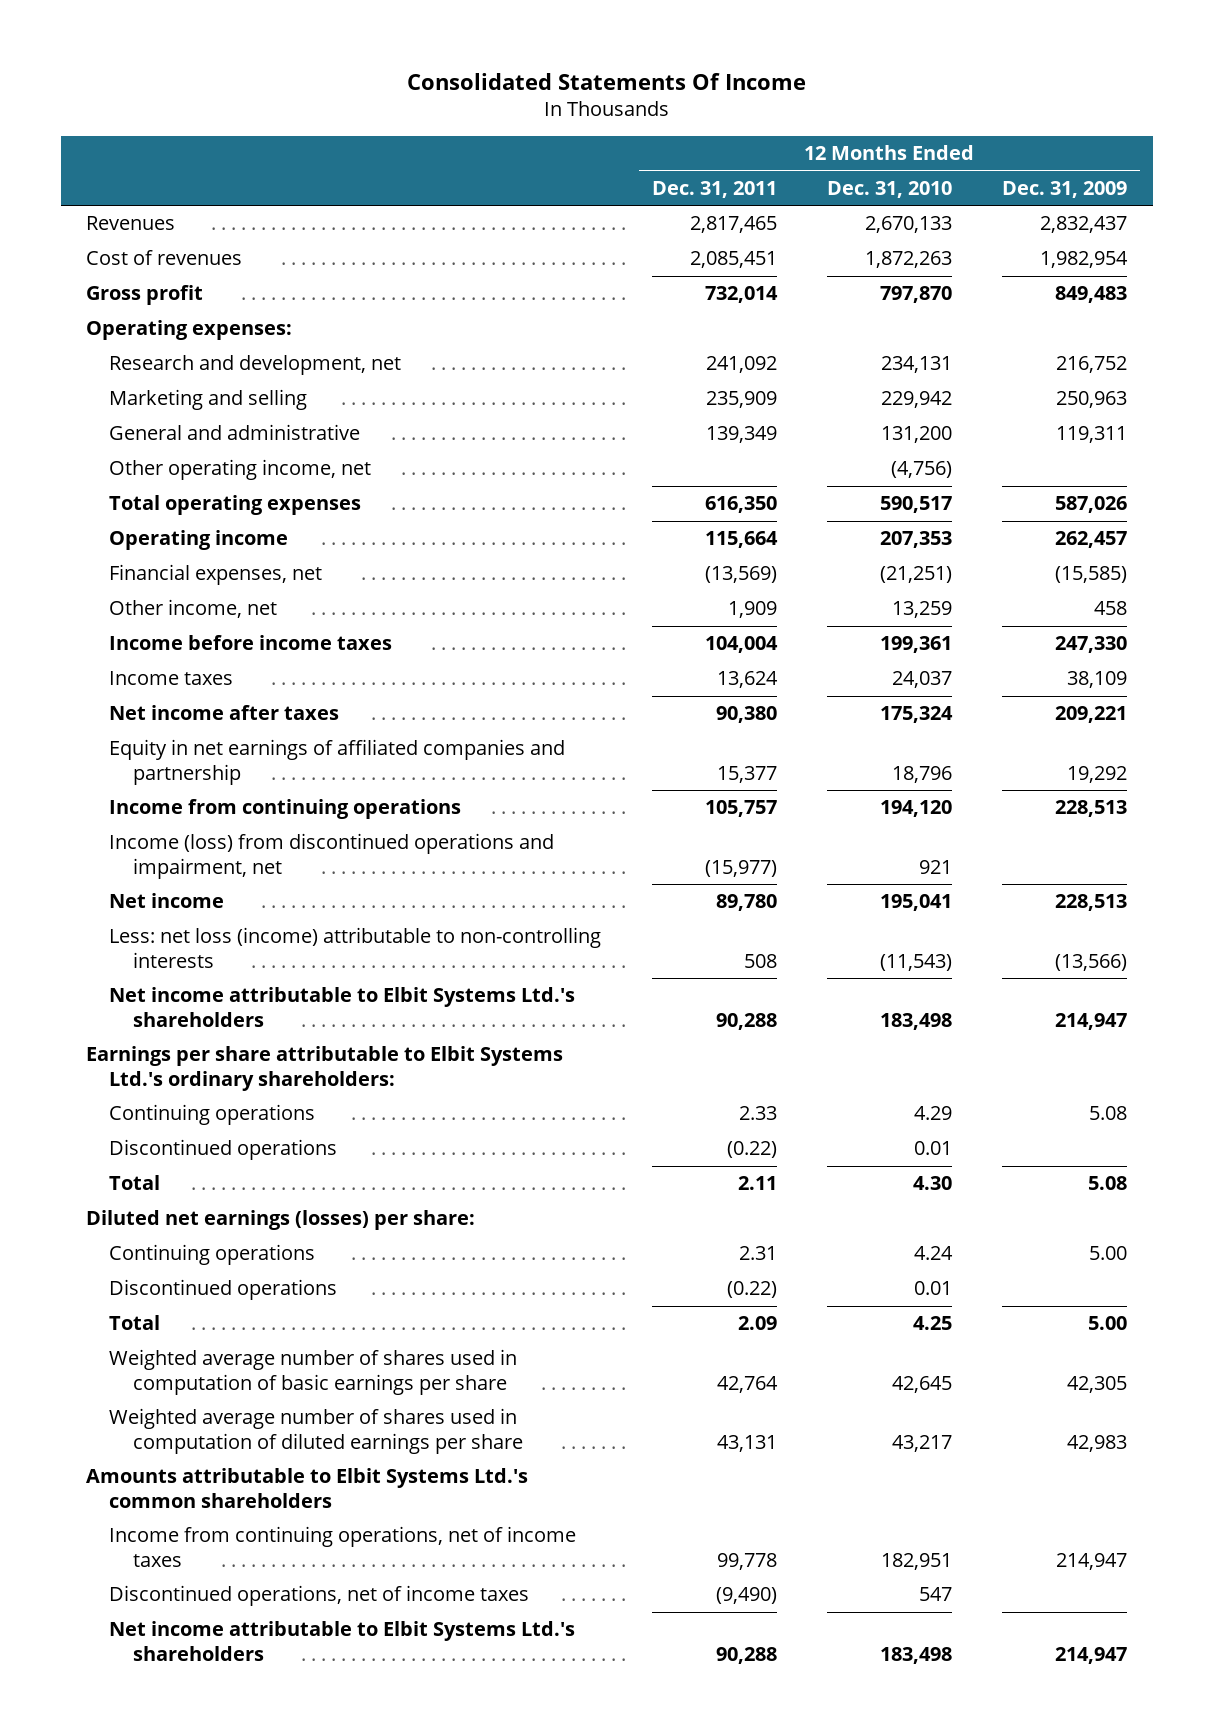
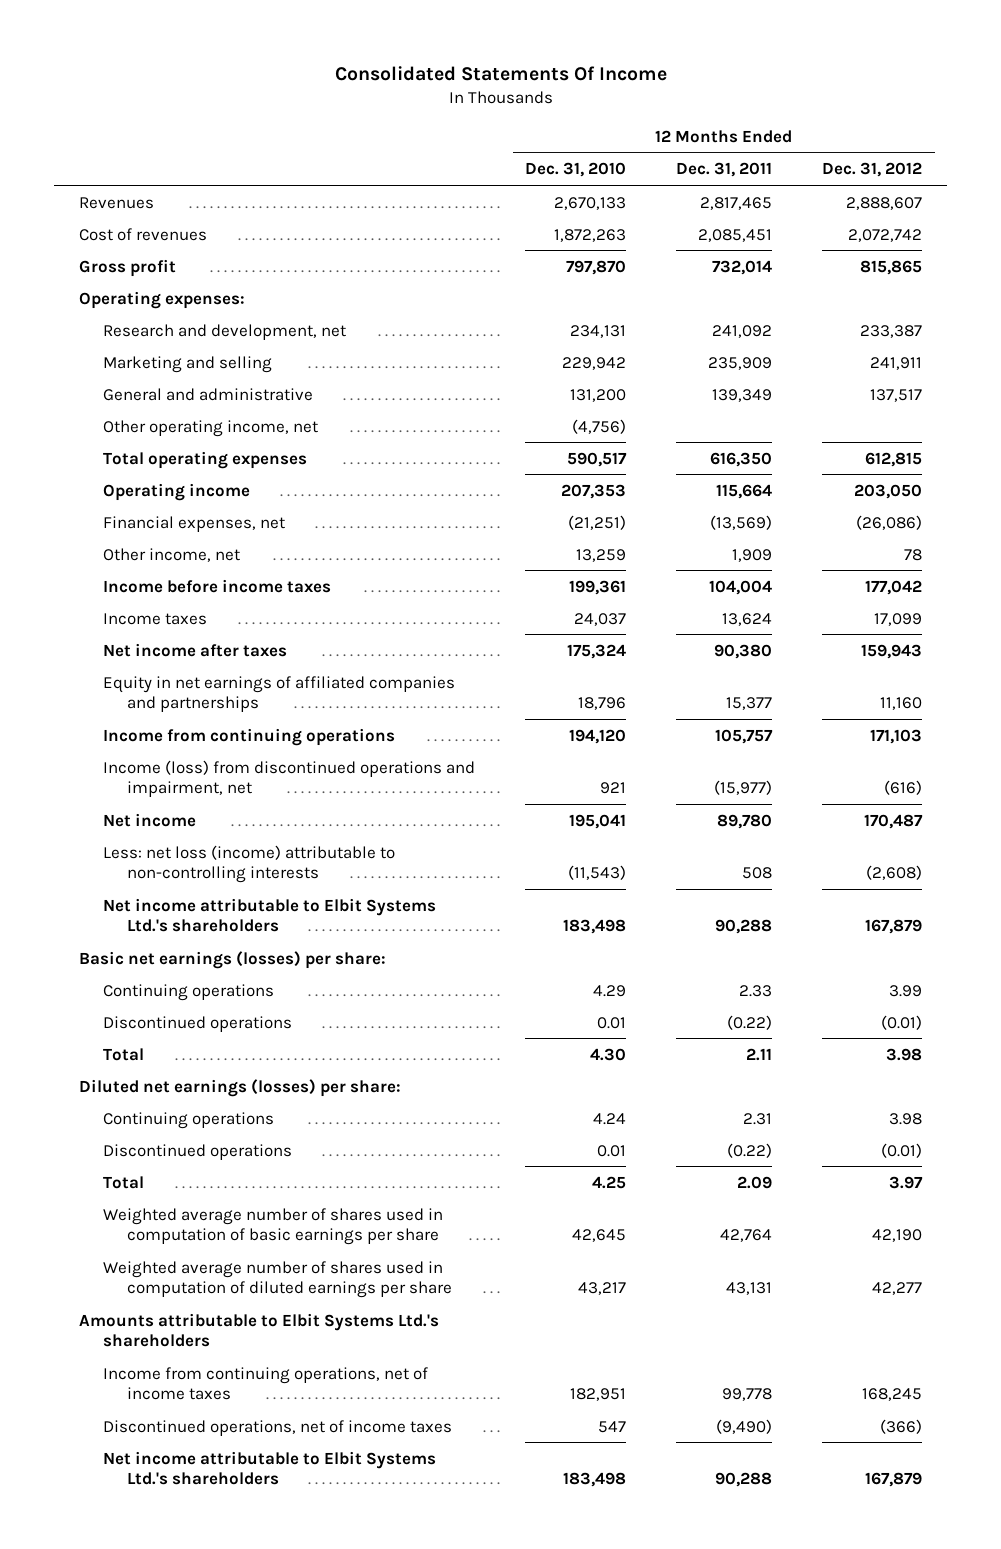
- | 12 Months Ended Dec. 31, 2011 | 12 Months Ended Dec. 31, 2010 | 12 Months Ended Dec. 31, 2009
+ | 12 Months Ended Dec. 31, 2010 | 12 Months Ended Dec. 31, 2011 | 12 Months Ended Dec. 31, 2012
- Equity in net earnings of affiliated companies and partnership | 15,377 | 18,796 | 19,292
+ Equity in net earnings of affiliated companies and partnerships | 18,796 | 15,377 | 11,160
- Earnings per share attributable to Elbit Systems Ltd.'s ordinary shareholders:
+ Basic net earnings (losses) per share:
- Amounts attributable to Elbit Systems Ltd.'s common shareholders
+ Amounts attributable to Elbit Systems Ltd.'s shareholders

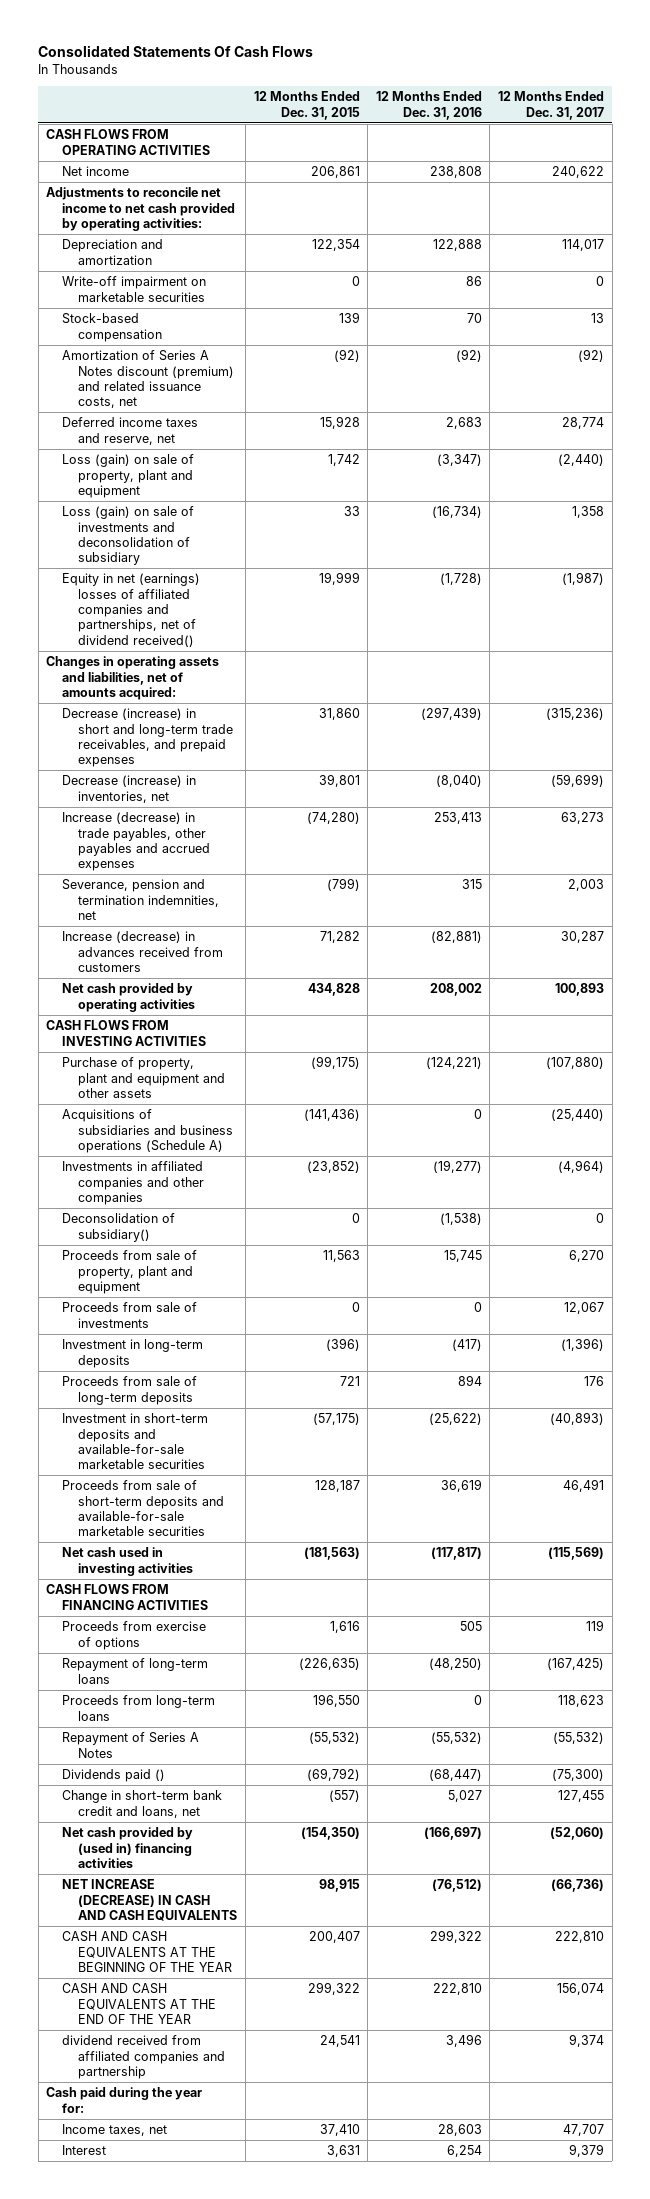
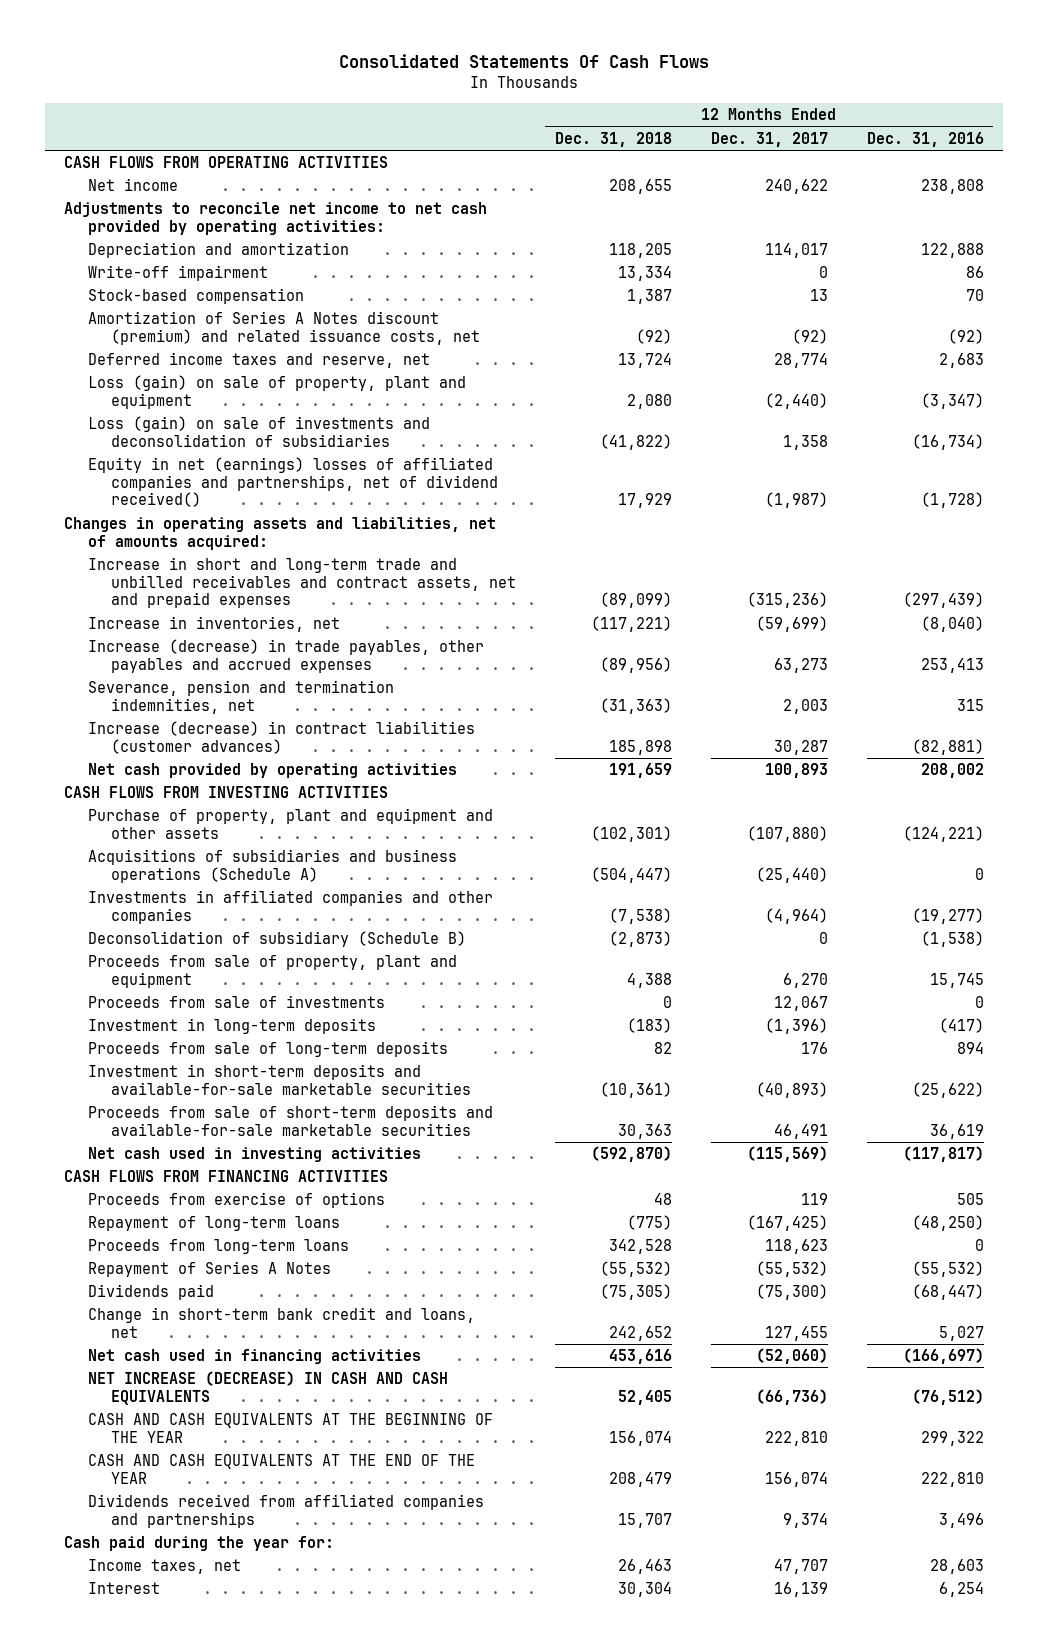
- | 12 Months Ended Dec. 31, 2015 | 12 Months Ended Dec. 31, 2016 | 12 Months Ended Dec. 31, 2017
+ | 12 Months Ended Dec. 31, 2018 | 12 Months Ended Dec. 31, 2017 | 12 Months Ended Dec. 31, 2016
- Write-off impairment on marketable securities | 0 | 86 | 0
+ Write-off impairment | 13,334 | 0 | 86
- Loss (gain) on sale of investments and deconsolidation of subsidiary | 33 | (16,734) | 1,358
+ Loss (gain) on sale of investments and deconsolidation of subsidiaries | (41,822) | 1,358 | (16,734)
- Decrease (increase) in short and long-term trade receivables, and prepaid expenses | 31,860 | (297,439) | (315,236)
- Decrease (increase) in inventories, net | 39,801 | (8,040) | (59,699)
+ Increase in short and long-term trade and unbilled receivables and contract assets, net and prepaid expenses | (89,099) | (315,236) | (297,439)
+ Increase in inventories, net | (117,221) | (59,699) | (8,040)
- Increase (decrease) in advances received from customers | 71,282 | (82,881) | 30,287
+ Increase (decrease) in contract liabilities (customer advances) | 185,898 | 30,287 | (82,881)
- Deconsolidation of subsidiary() | 0 | (1,538) | 0
+ Deconsolidation of subsidiary (Schedule B) | (2,873) | 0 | (1,538)
- Dividends paid () | (69,792) | (68,447) | (75,300)
+ Dividends paid | (75,305) | (75,300) | (68,447)
- Net cash provided by (used in) financing activities | (154,350) | (166,697) | (52,060)
+ Net cash used in financing activities | 453,616 | (52,060) | (166,697)
- dividend received from affiliated companies and partnership | 24,541 | 3,496 | 9,374
+ Dividends received from affiliated companies and partnerships | 15,707 | 9,374 | 3,496
- Interest | 3,631 | 6,254 | 9,379
+ Interest | 30,304 | 16,139 | 6,254

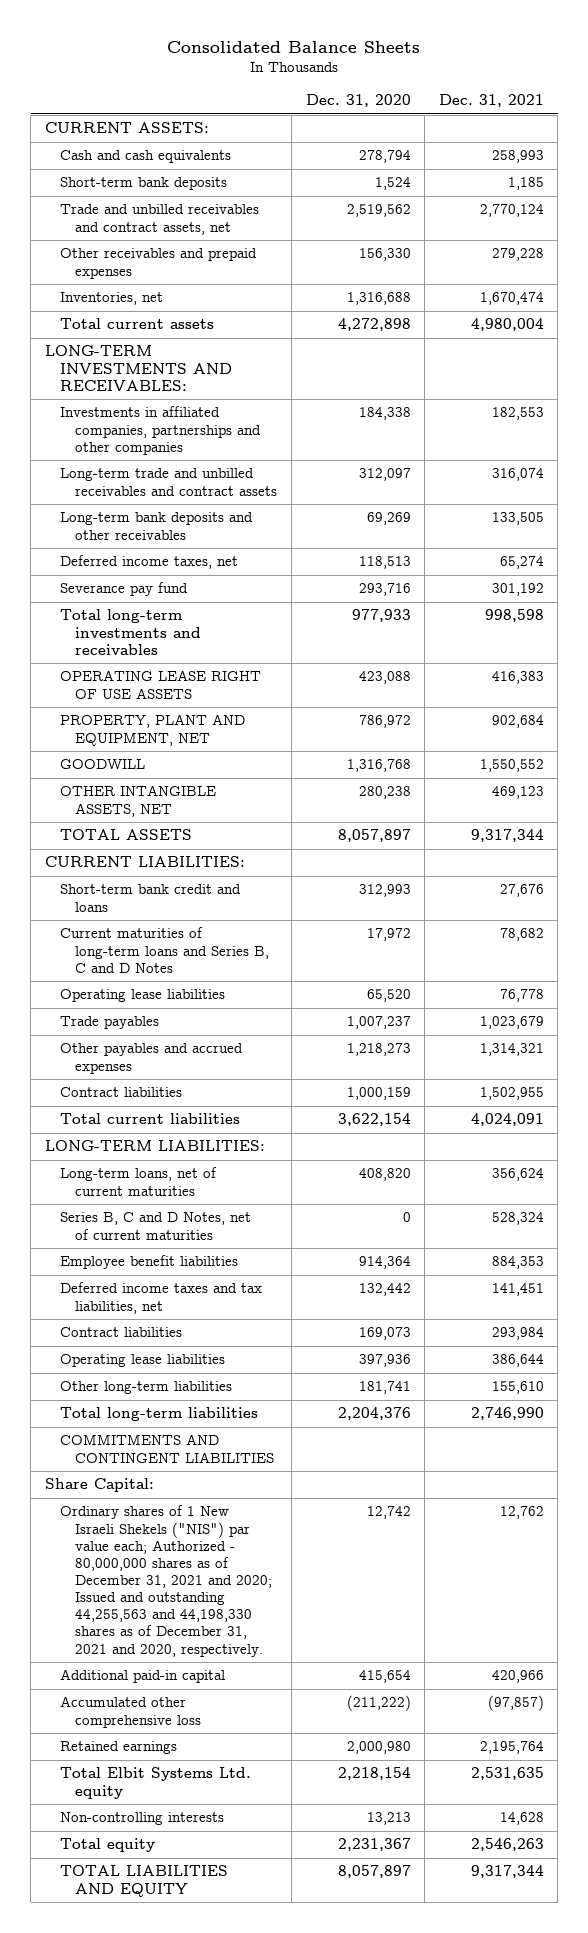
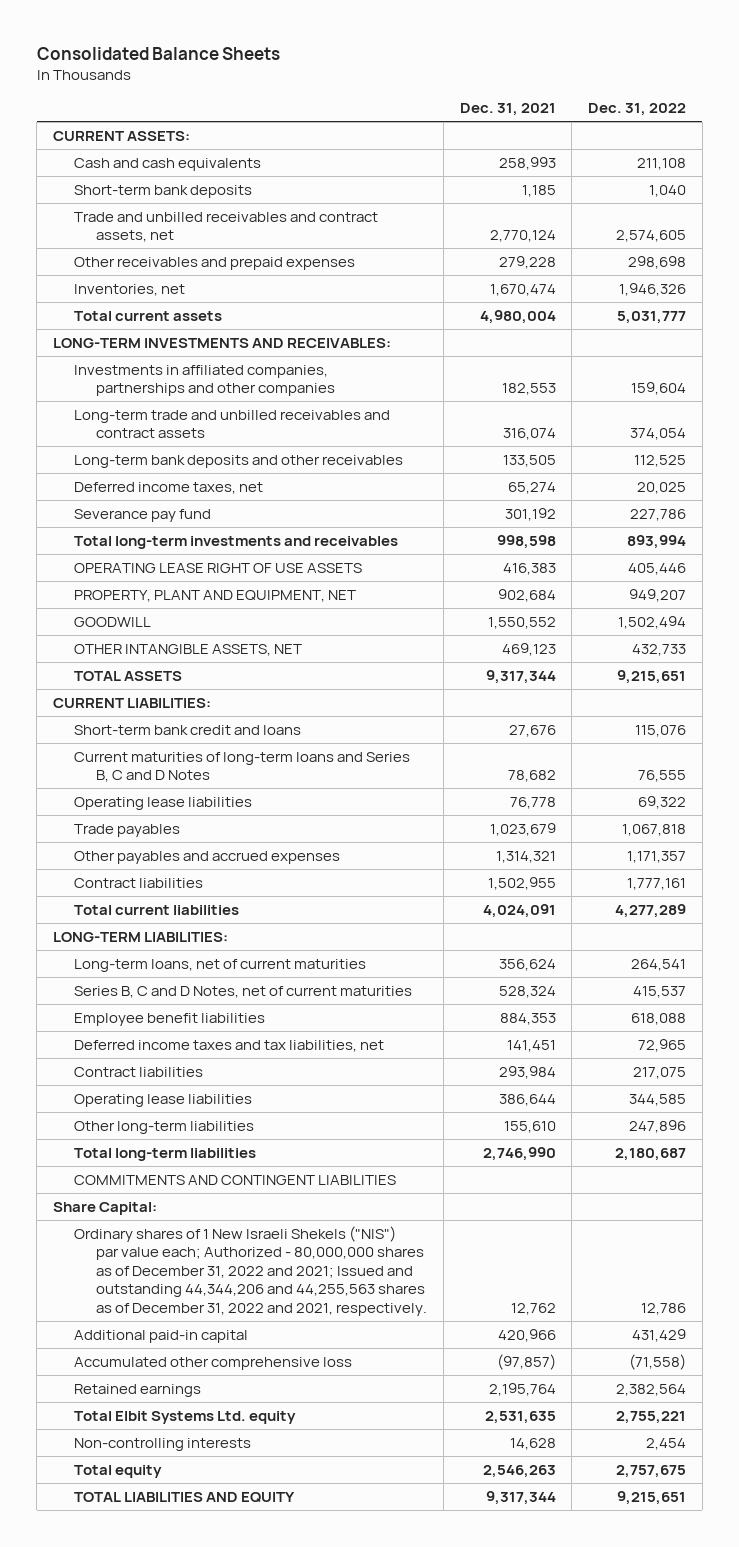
- | Dec. 31, 2020 | Dec. 31, 2021
+ | Dec. 31, 2021 | Dec. 31, 2022
- Ordinary shares of 1 New Israeli Shekels ("NIS") par value each; Authorized - 80,000,000 shares as of December 31, 2021 and 2020; Issued and outstanding 44,255,563 and 44,198,330 shares as of December 31, 2021 and 2020, respectively. | 12,742 | 12,762
+ Ordinary shares of 1 New Israeli Shekels ("NIS") par value each; Authorized - 80,000,000 shares as of December 31, 2022 and 2021; Issued and outstanding 44,344,206 and 44,255,563 shares as of December 31, 2022 and 2021, respectively. | 12,762 | 12,786

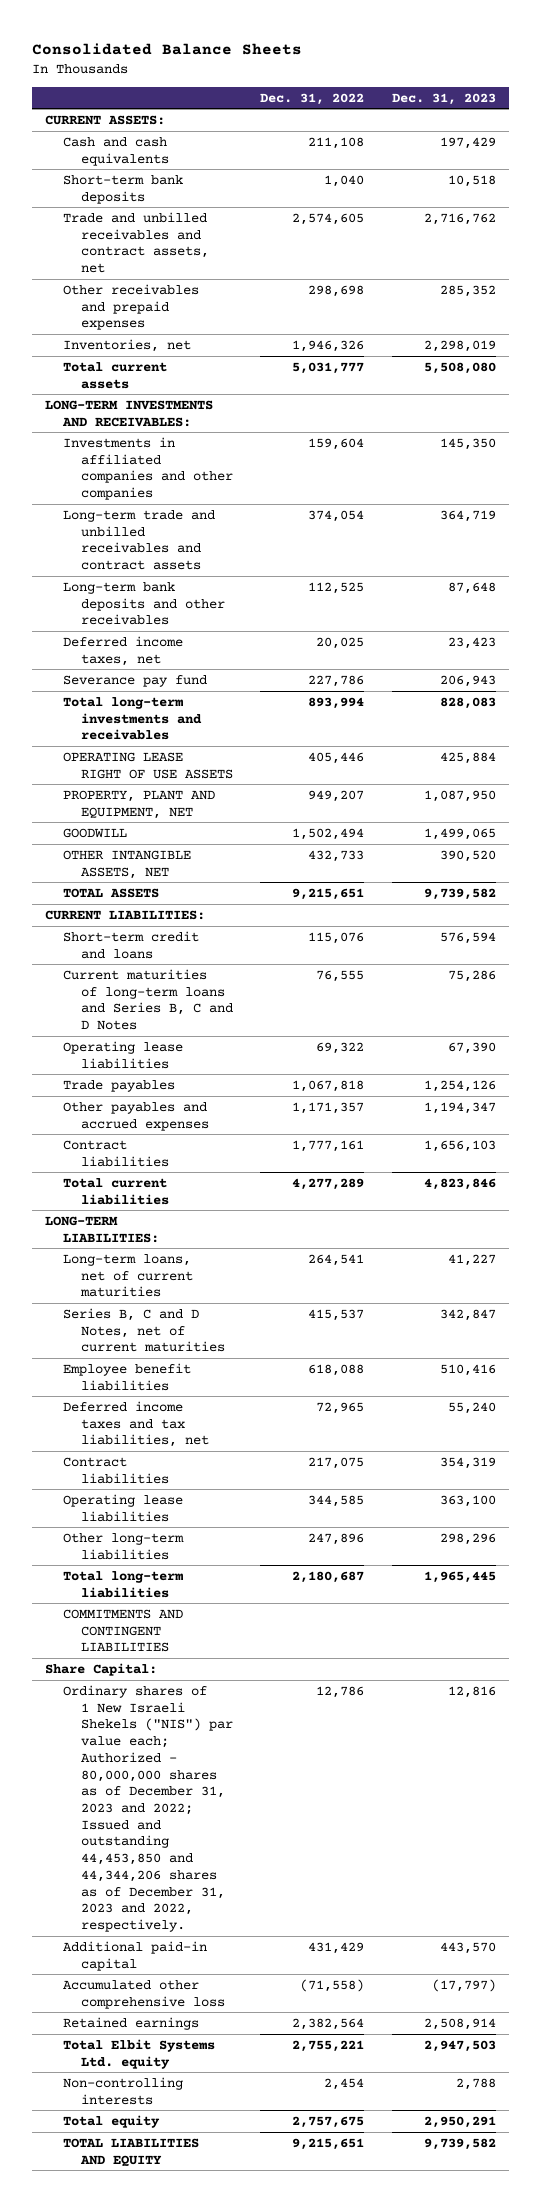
- | Dec. 31, 2021 | Dec. 31, 2022
+ | Dec. 31, 2022 | Dec. 31, 2023
- Investments in affiliated companies, partnerships and other companies | 182,553 | 159,604
+ Investments in affiliated companies and other companies | 159,604 | 145,350
- Short-term bank credit and loans | 27,676 | 115,076
+ Short-term credit and loans | 115,076 | 576,594
- Ordinary shares of 1 New Israeli Shekels ("NIS") par value each; Authorized - 80,000,000 shares as of December 31, 2022 and 2021; Issued and outstanding 44,344,206 and 44,255,563 shares as of December 31, 2022 and 2021, respectively. | 12,762 | 12,786
+ Ordinary shares of 1 New Israeli Shekels ("NIS") par value each; Authorized - 80,000,000 shares as of December 31, 2023 and 2022; Issued and outstanding 44,453,850 and 44,344,206 shares as of December 31, 2023 and 2022, respectively. | 12,786 | 12,816

